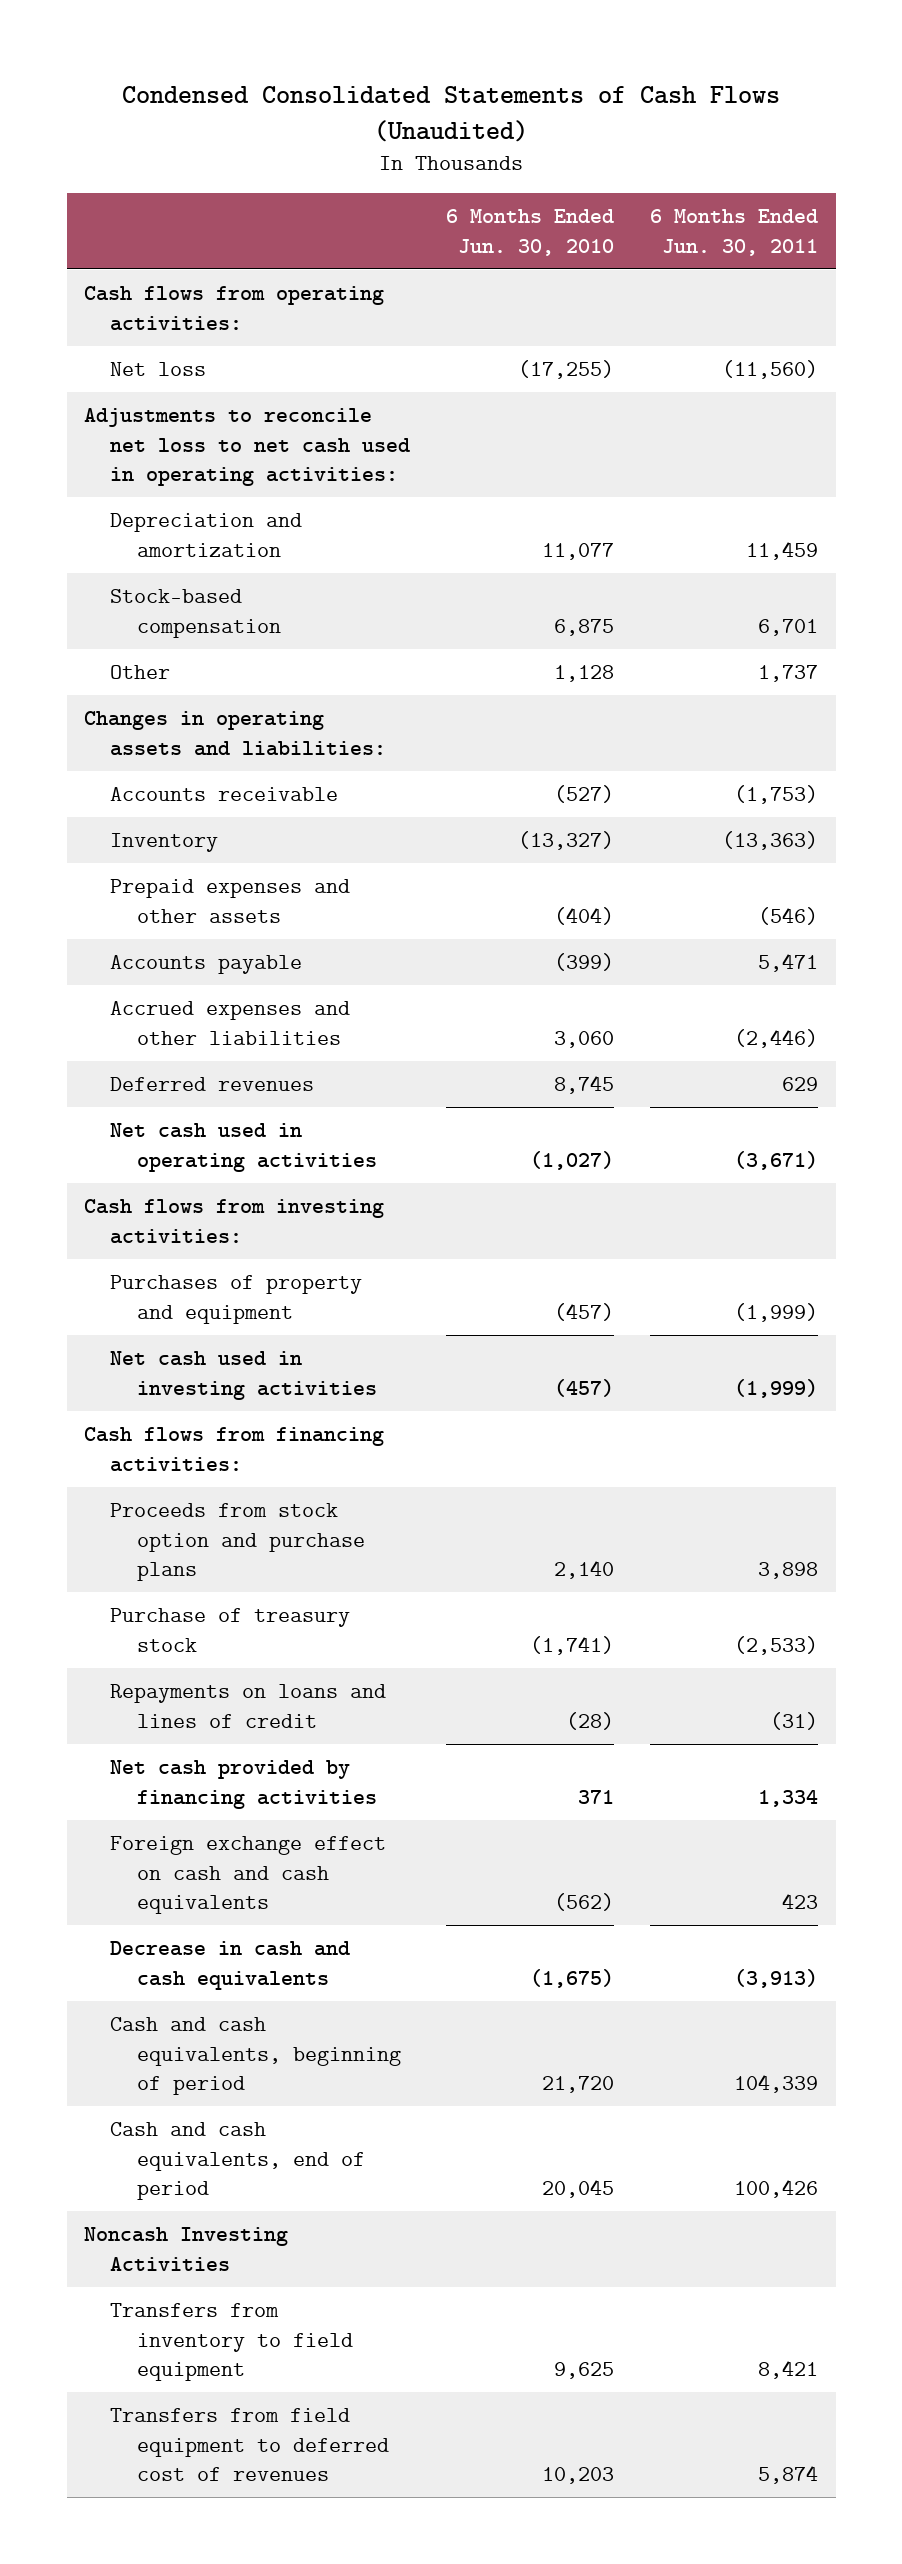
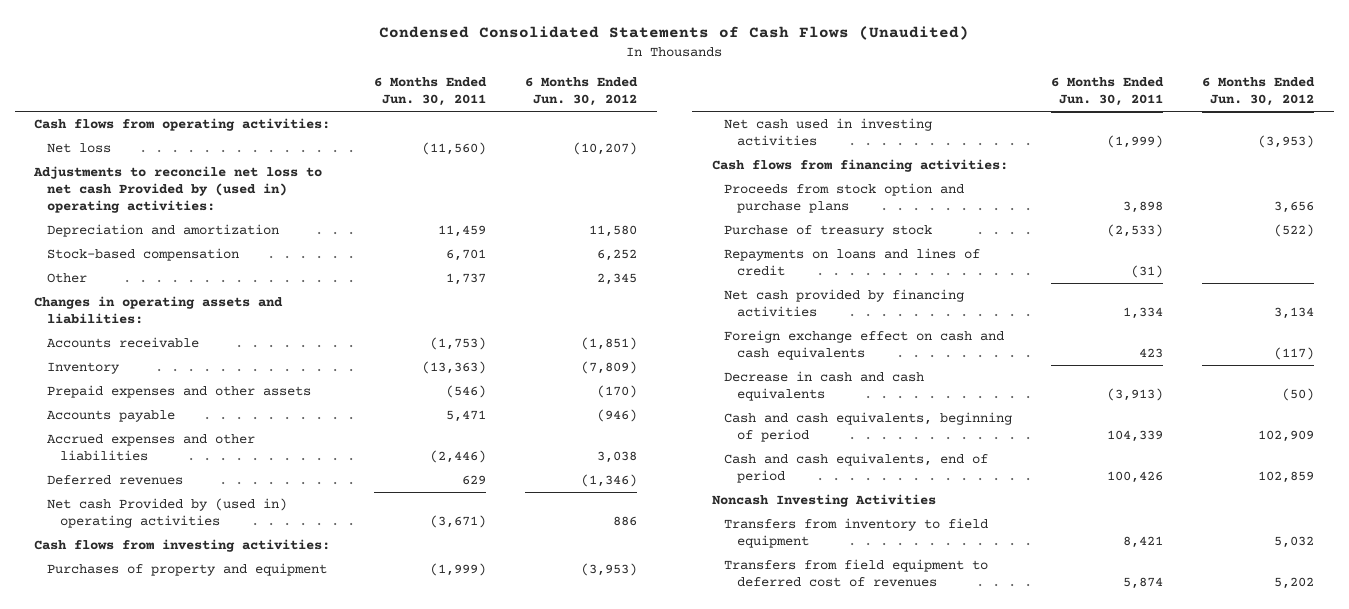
- | 6 Months Ended Jun. 30, 2010 | 6 Months Ended Jun. 30, 2011
+ | 6 Months Ended Jun. 30, 2011 | 6 Months Ended Jun. 30, 2012
- Adjustments to reconcile net loss to net cash used in operating activities:
+ Adjustments to reconcile net loss to net cash Provided by (used in) operating activities:
- Net cash used in operating activities | (1,027) | (3,671)
+ Net cash Provided by (used in) operating activities | (3,671) | 886

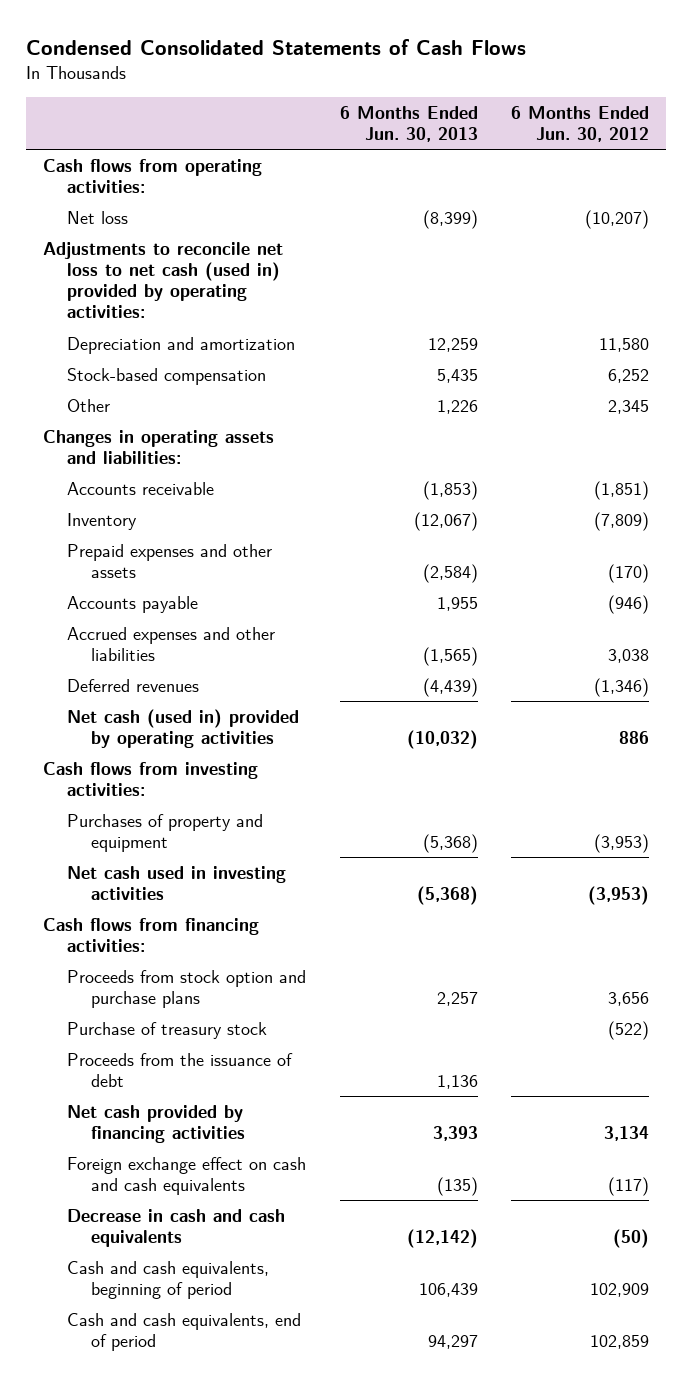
- Condensed Consolidated Statements of Cash Flows (Unaudited)
+ Condensed Consolidated Statements of Cash Flows
- | 6 Months Ended Jun. 30, 2011 | 6 Months Ended Jun. 30, 2012
+ | 6 Months Ended Jun. 30, 2013 | 6 Months Ended Jun. 30, 2012
- Adjustments to reconcile net loss to net cash Provided by (used in) operating activities:
+ Adjustments to reconcile net loss to net cash (used in) provided by operating activities:
- Net cash Provided by (used in) operating activities | (3,671) | 886
+ Net cash (used in) provided by operating activities | (10,032) | 886
- Repayments on loans and lines of credit | (31) |
+ Proceeds from the issuance of debt | 1,136 |
- Noncash Investing Activities
- Transfers from inventory to field equipment | 8,421 | 5,032
- Transfers from field equipment to deferred cost of revenues | 5,874 | 5,202

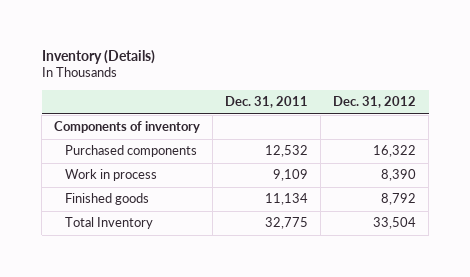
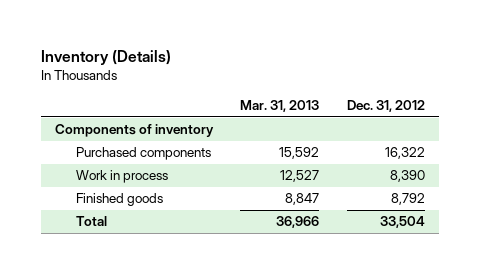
- | Dec. 31, 2011 | Dec. 31, 2012
+ | Mar. 31, 2013 | Dec. 31, 2012
- Total Inventory | 32,775 | 33,504
+ Total | 36,966 | 33,504

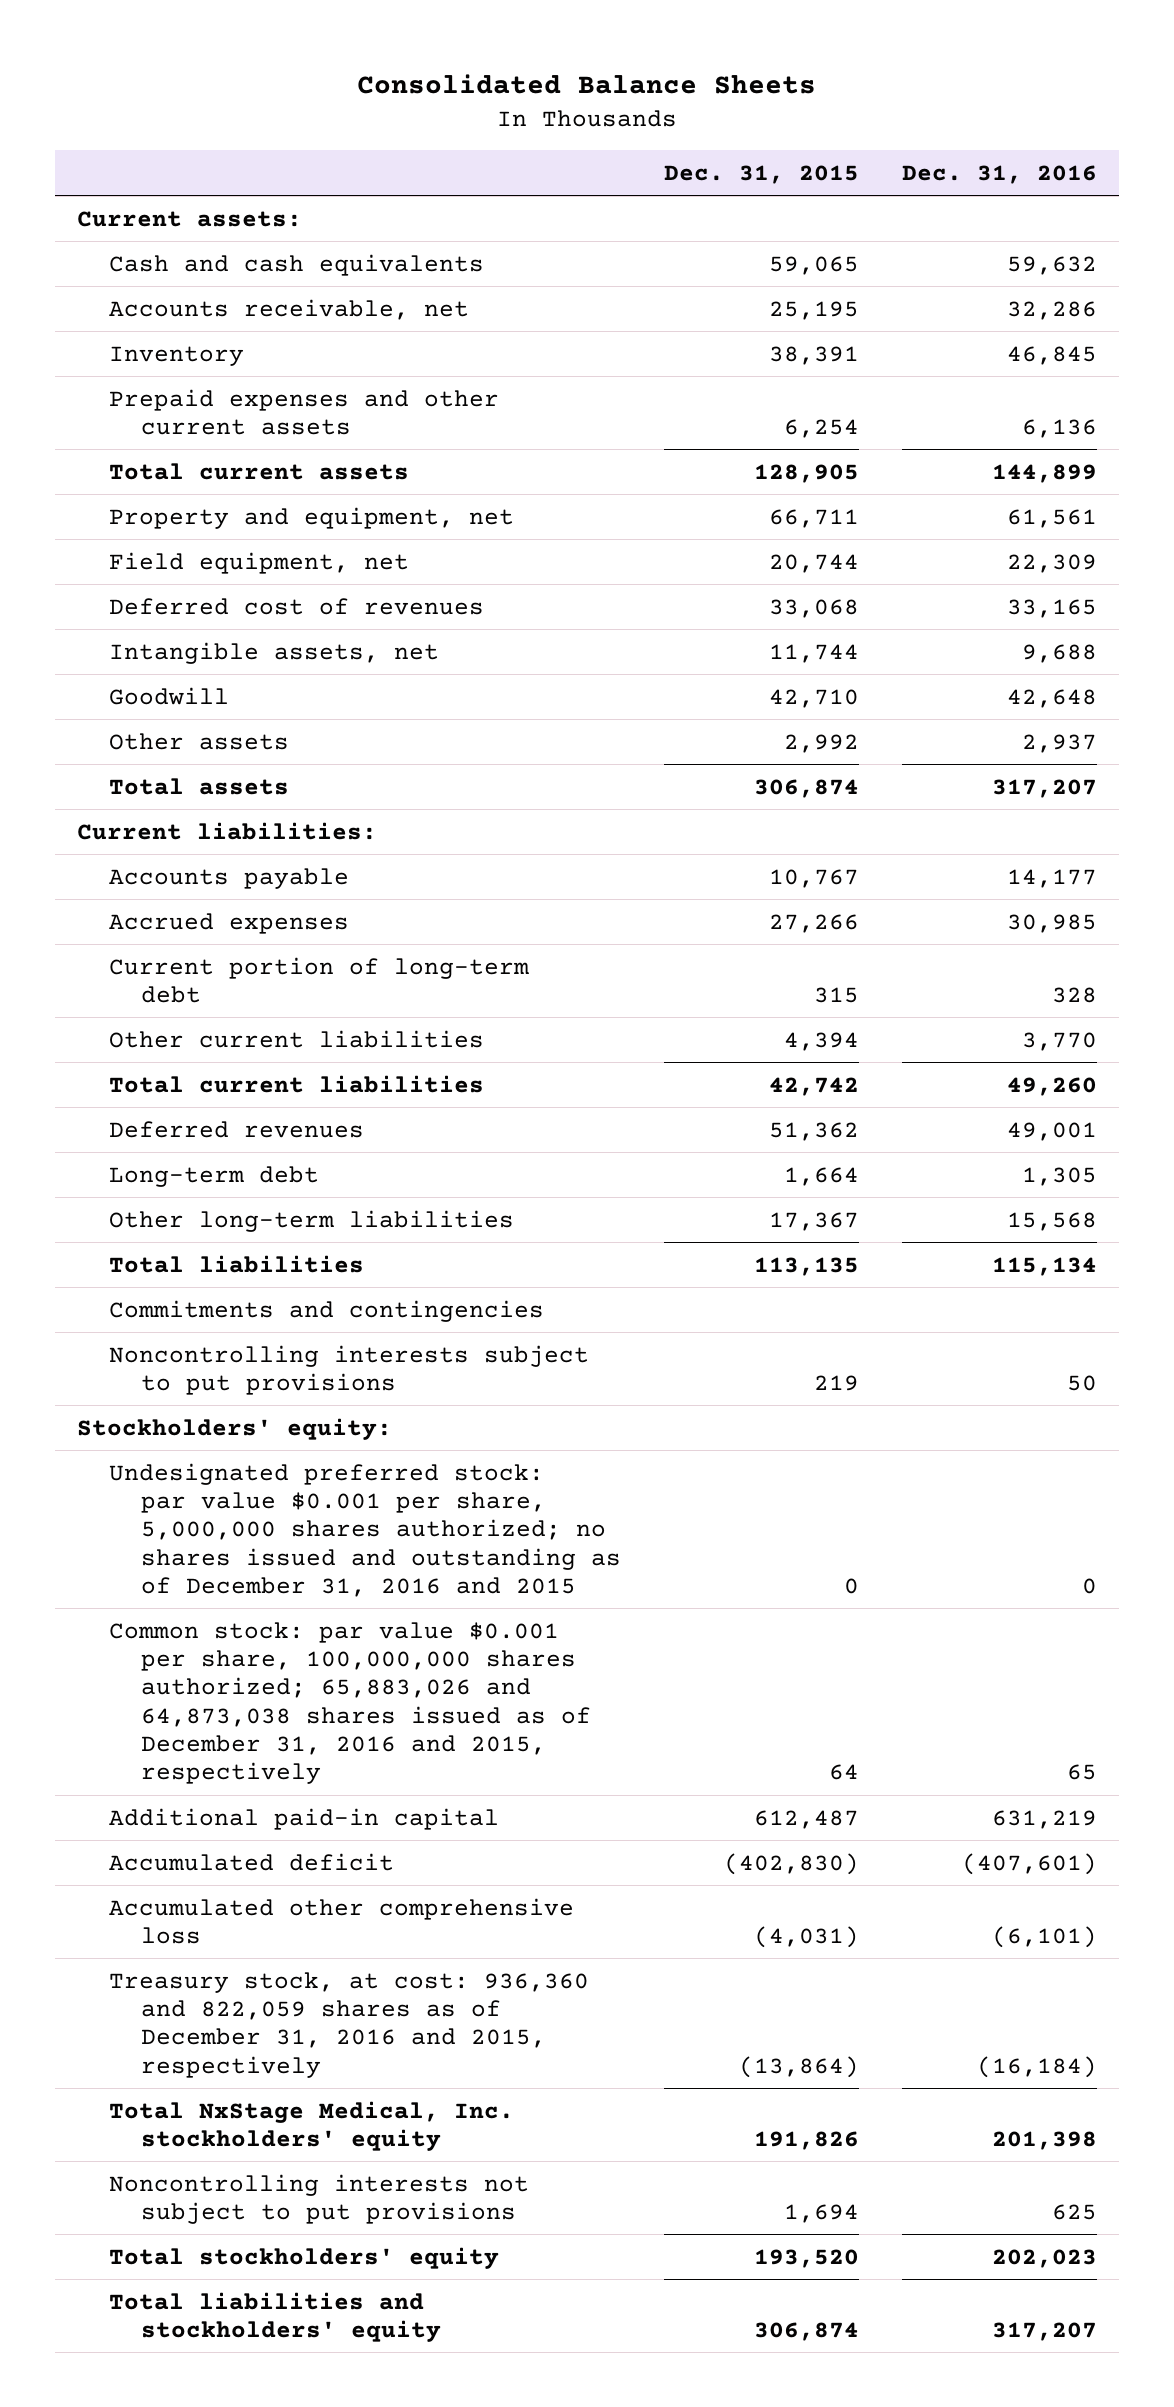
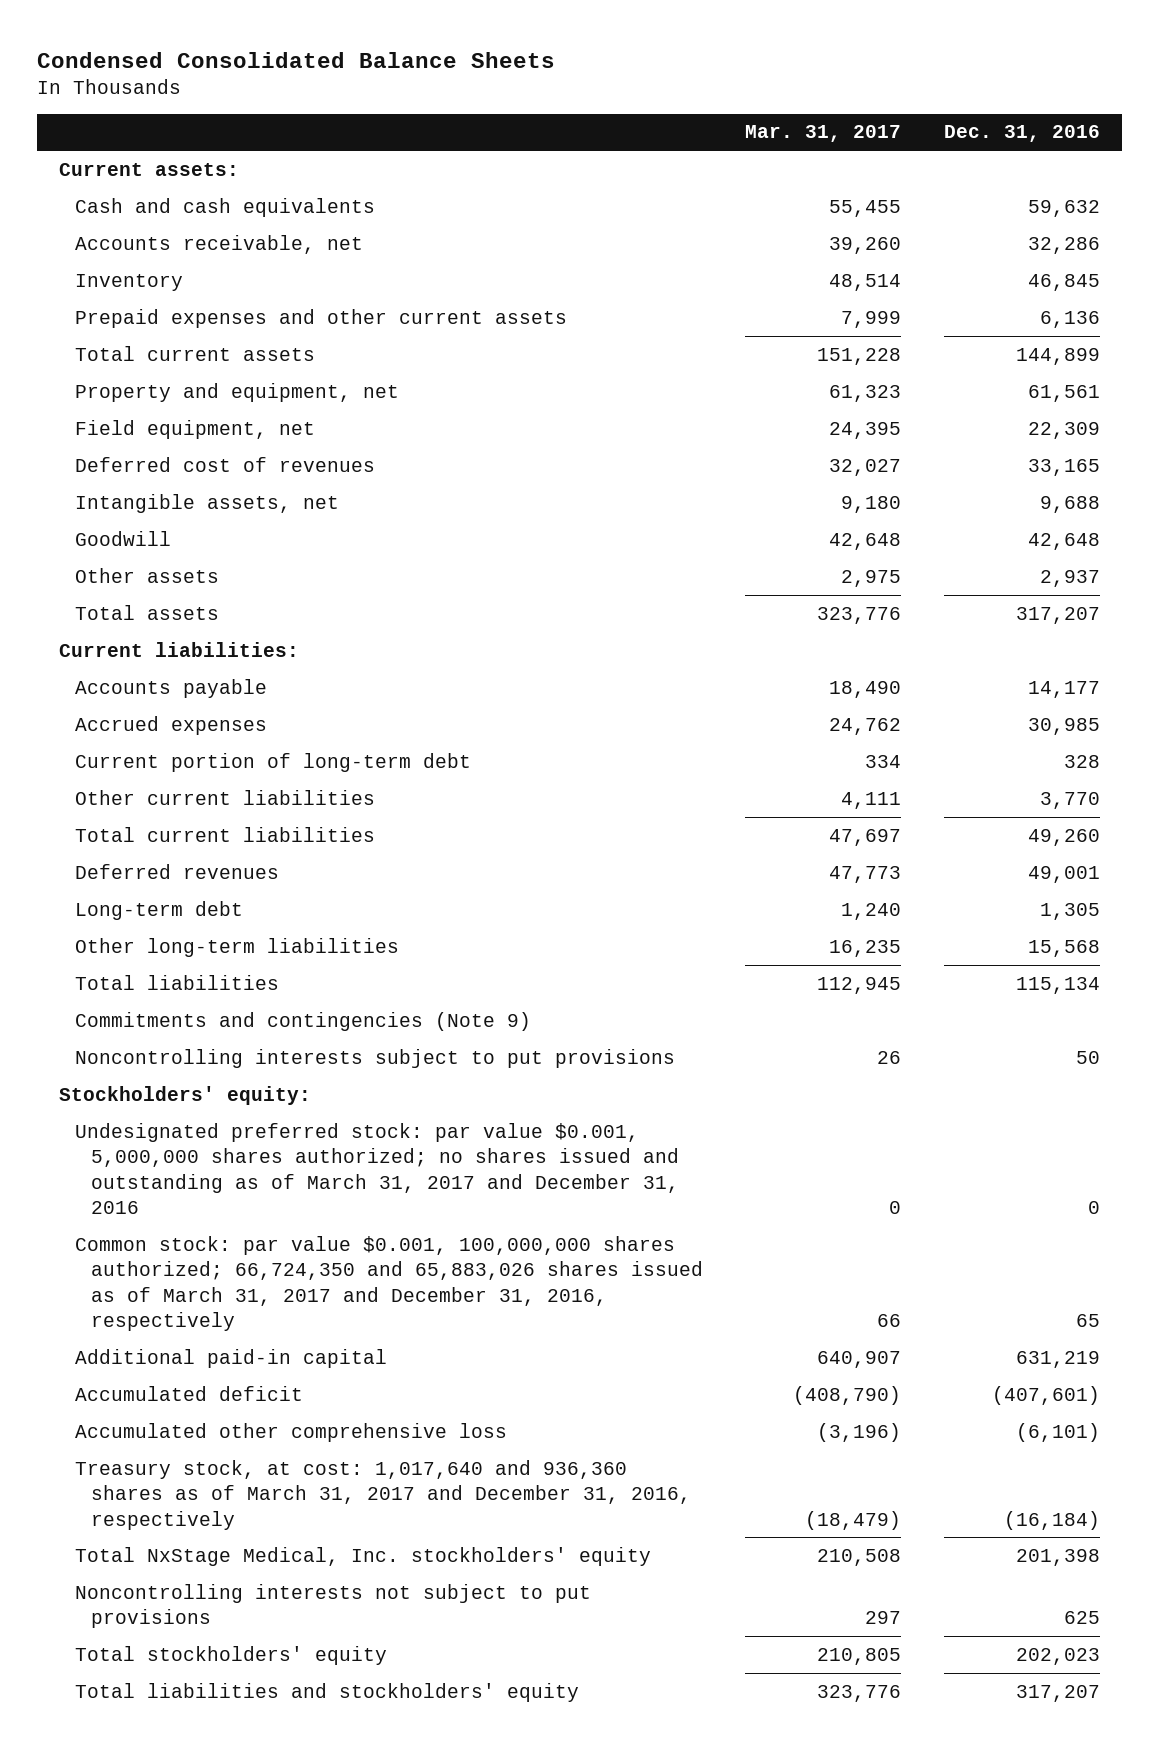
- Consolidated Balance Sheets
+ Condensed Consolidated Balance Sheets
- | Dec. 31, 2015 | Dec. 31, 2016
+ | Mar. 31, 2017 | Dec. 31, 2016
- Commitments and contingencies
+ Commitments and contingencies (Note 9)
- Undesignated preferred stock: par value $0.001 per share, 5,000,000 shares authorized; no shares issued and outstanding as of December 31, 2016 and 2015 | 0 | 0
- Common stock: par value $0.001 per share, 100,000,000 shares authorized; 65,883,026 and 64,873,038 shares issued as of December 31, 2016 and 2015, respectively | 64 | 65
+ Undesignated preferred stock: par value $0.001, 5,000,000 shares authorized; no shares issued and outstanding as of March 31, 2017 and December 31, 2016 | 0 | 0
+ Common stock: par value $0.001, 100,000,000 shares authorized; 66,724,350 and 65,883,026 shares issued as of March 31, 2017 and December 31, 2016, respectively | 66 | 65
- Treasury stock, at cost: 936,360 and 822,059 shares as of December 31, 2016 and 2015, respectively | (13,864) | (16,184)
+ Treasury stock, at cost: 1,017,640 and 936,360 shares as of March 31, 2017 and December 31, 2016, respectively | (18,479) | (16,184)

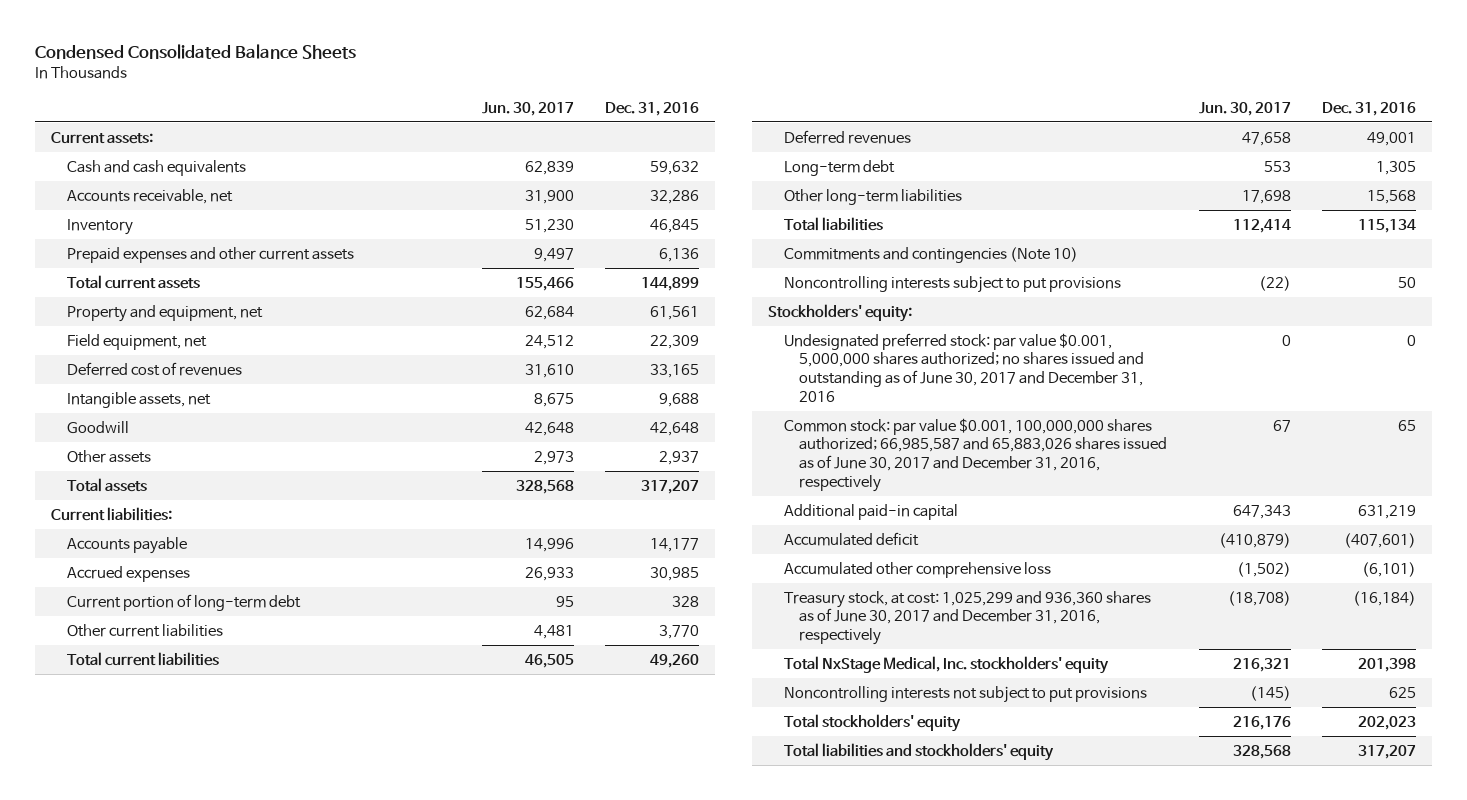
- | Mar. 31, 2017 | Dec. 31, 2016
+ | Jun. 30, 2017 | Dec. 31, 2016
- Commitments and contingencies (Note 9)
+ Commitments and contingencies (Note 10)
- Undesignated preferred stock: par value $0.001, 5,000,000 shares authorized; no shares issued and outstanding as of March 31, 2017 and December 31, 2016 | 0 | 0
- Common stock: par value $0.001, 100,000,000 shares authorized; 66,724,350 and 65,883,026 shares issued as of March 31, 2017 and December 31, 2016, respectively | 66 | 65
+ Undesignated preferred stock: par value $0.001, 5,000,000 shares authorized; no shares issued and outstanding as of June 30, 2017 and December 31, 2016 | 0 | 0
+ Common stock: par value $0.001, 100,000,000 shares authorized; 66,985,587 and 65,883,026 shares issued as of June 30, 2017 and December 31, 2016, respectively | 67 | 65
- Treasury stock, at cost: 1,017,640 and 936,360 shares as of March 31, 2017 and December 31, 2016, respectively | (18,479) | (16,184)
+ Treasury stock, at cost: 1,025,299 and 936,360 shares as of June 30, 2017 and December 31, 2016, respectively | (18,708) | (16,184)

